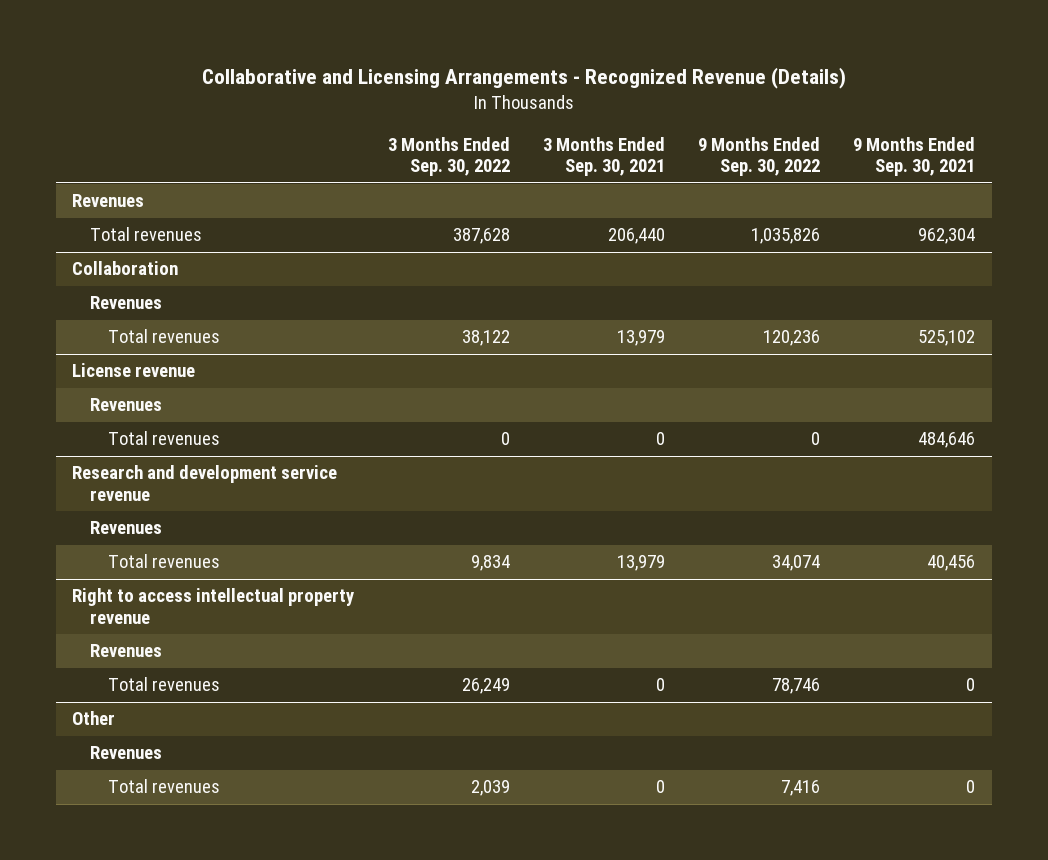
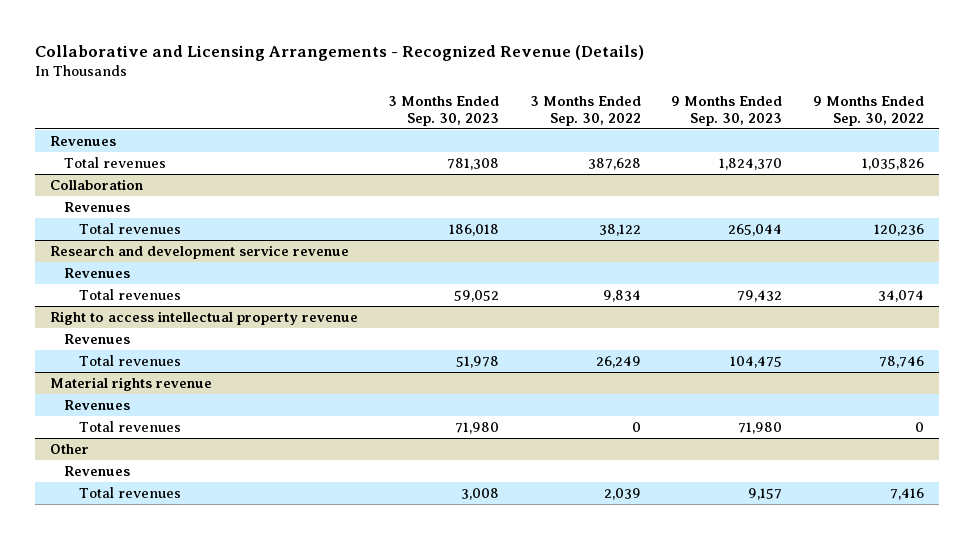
- | 3 Months Ended Sep. 30, 2022 | 3 Months Ended Sep. 30, 2021 | 9 Months Ended Sep. 30, 2022 | 9 Months Ended Sep. 30, 2021
+ | 3 Months Ended Sep. 30, 2023 | 3 Months Ended Sep. 30, 2022 | 9 Months Ended Sep. 30, 2023 | 9 Months Ended Sep. 30, 2022
- License revenue
- Revenues
- Total revenues | 0 | 0 | 0 | 484,646
+ Material rights revenue
+ Revenues
+ Total revenues | 71,980 | 0 | 71,980 | 0

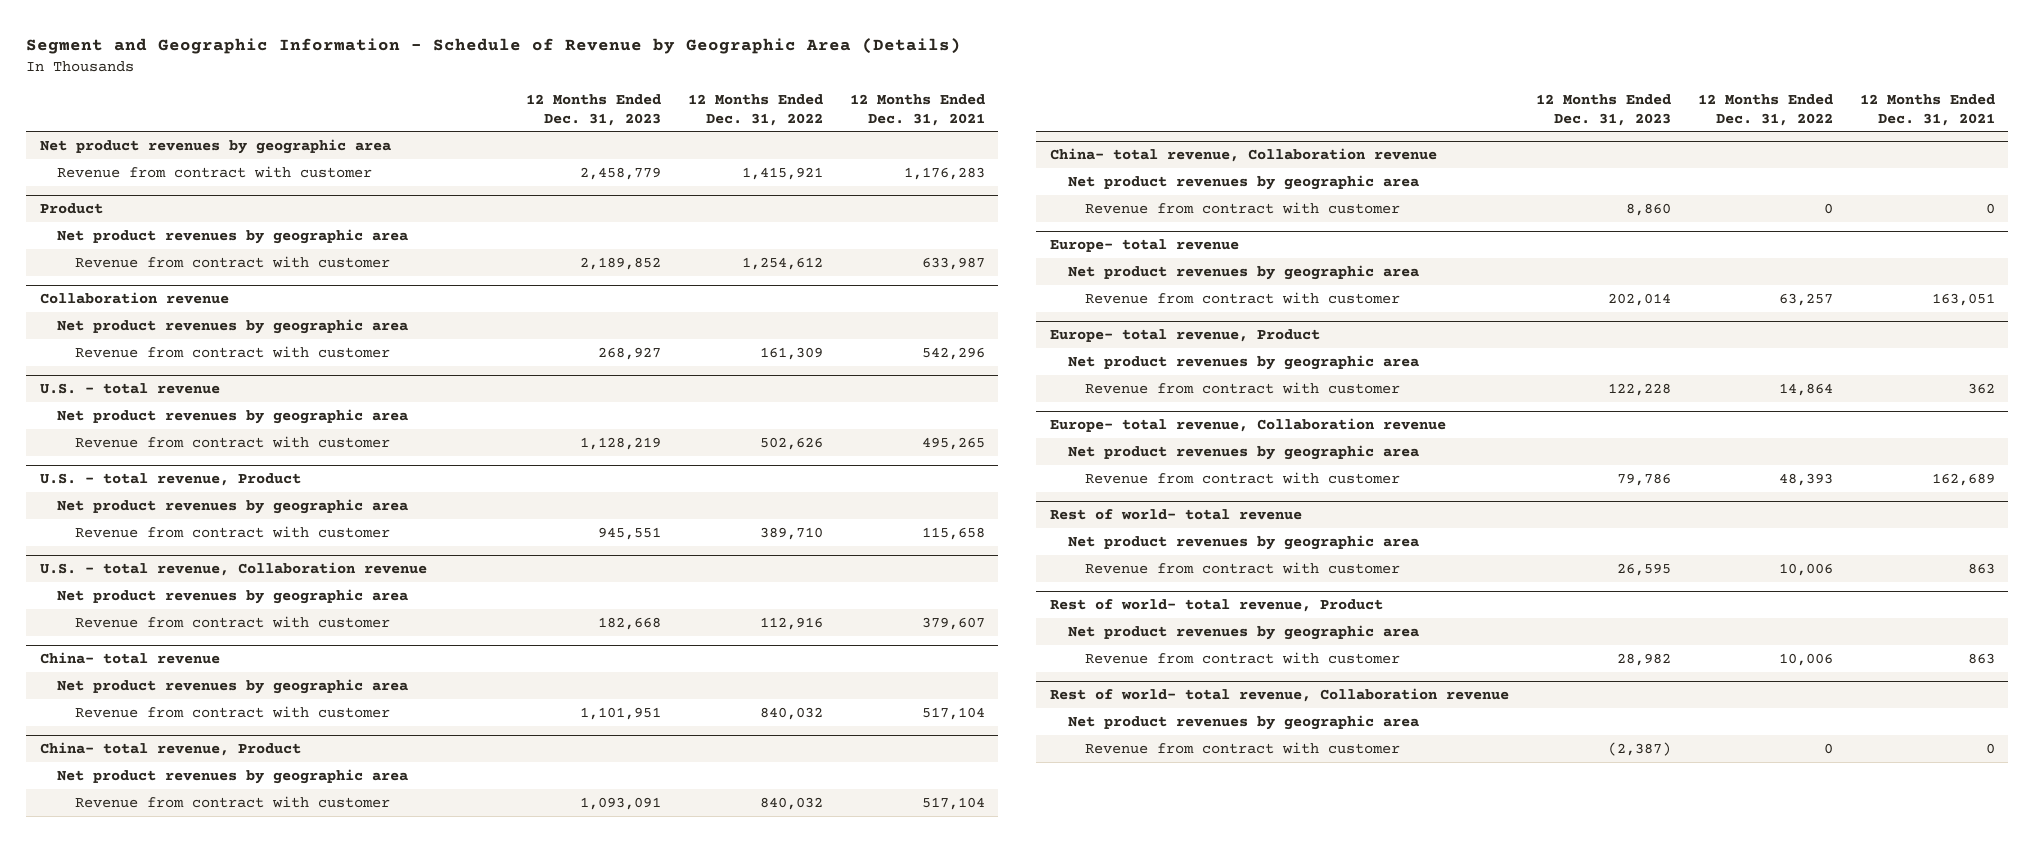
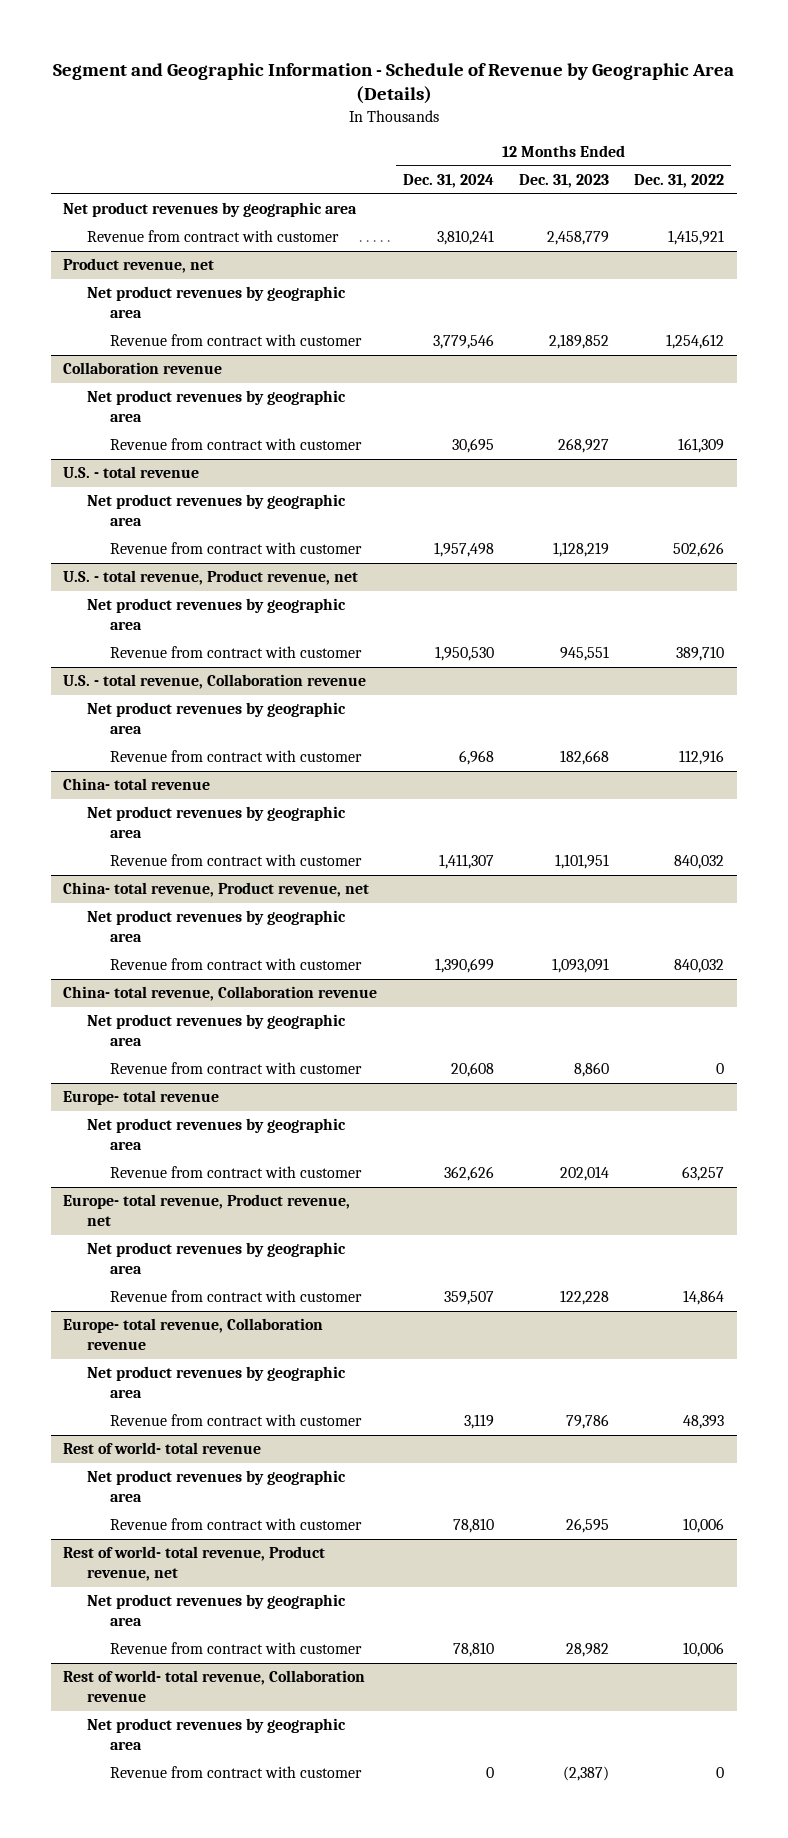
- | 12 Months Ended Dec. 31, 2023 | 12 Months Ended Dec. 31, 2022 | 12 Months Ended Dec. 31, 2021
+ | 12 Months Ended Dec. 31, 2024 | 12 Months Ended Dec. 31, 2023 | 12 Months Ended Dec. 31, 2022
- Product
+ Product revenue, net
- U.S. - total revenue, Product
+ U.S. - total revenue, Product revenue, net
- China- total revenue, Product
+ China- total revenue, Product revenue, net
- Europe- total revenue, Product
+ Europe- total revenue, Product revenue, net
- Rest of world- total revenue, Product
+ Rest of world- total revenue, Product revenue, net

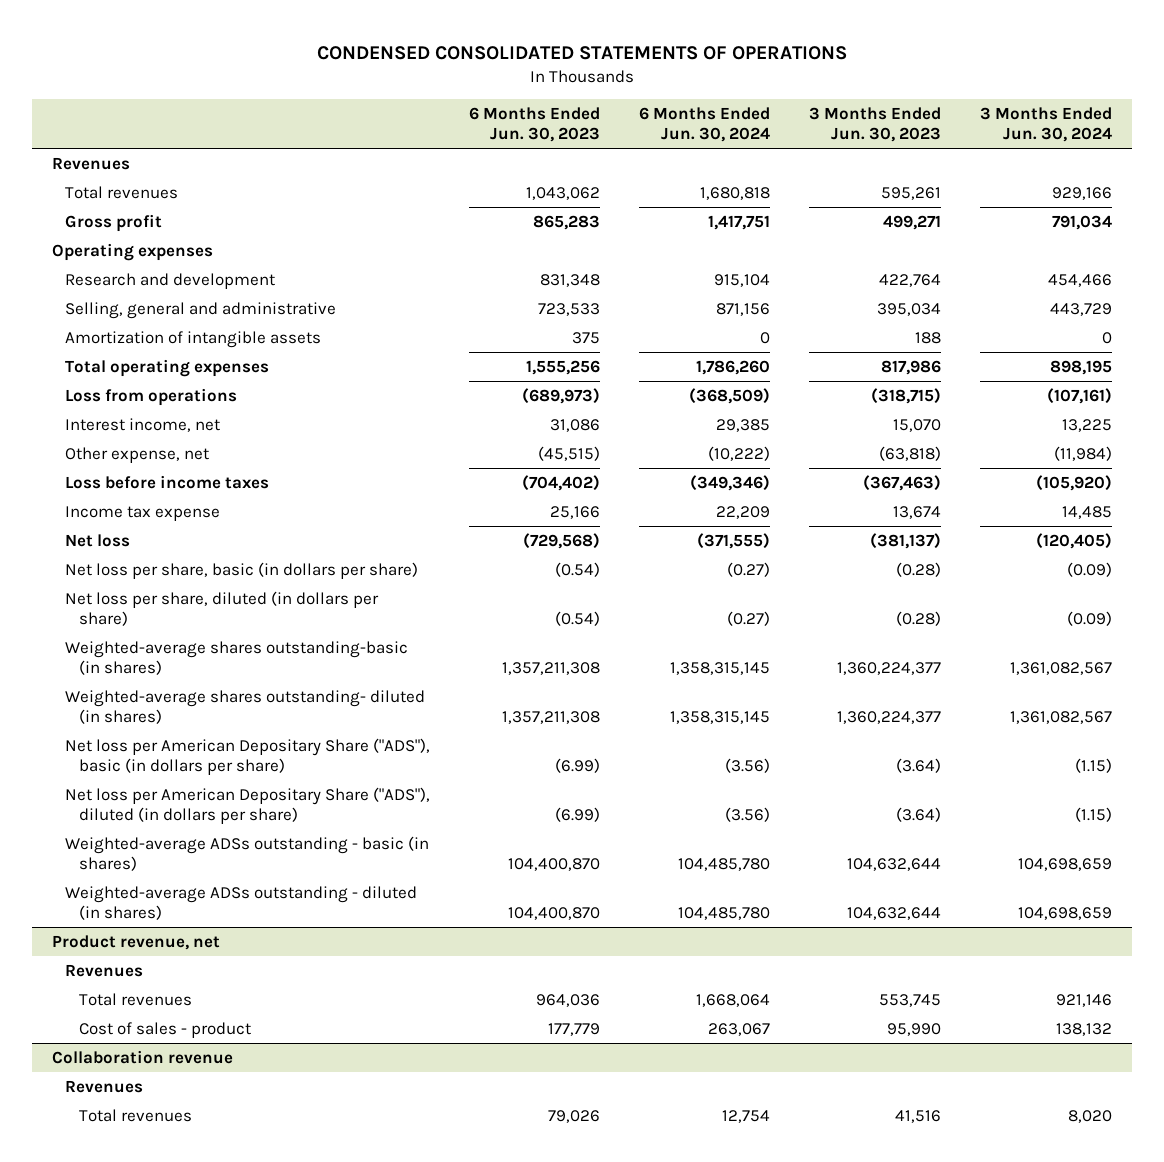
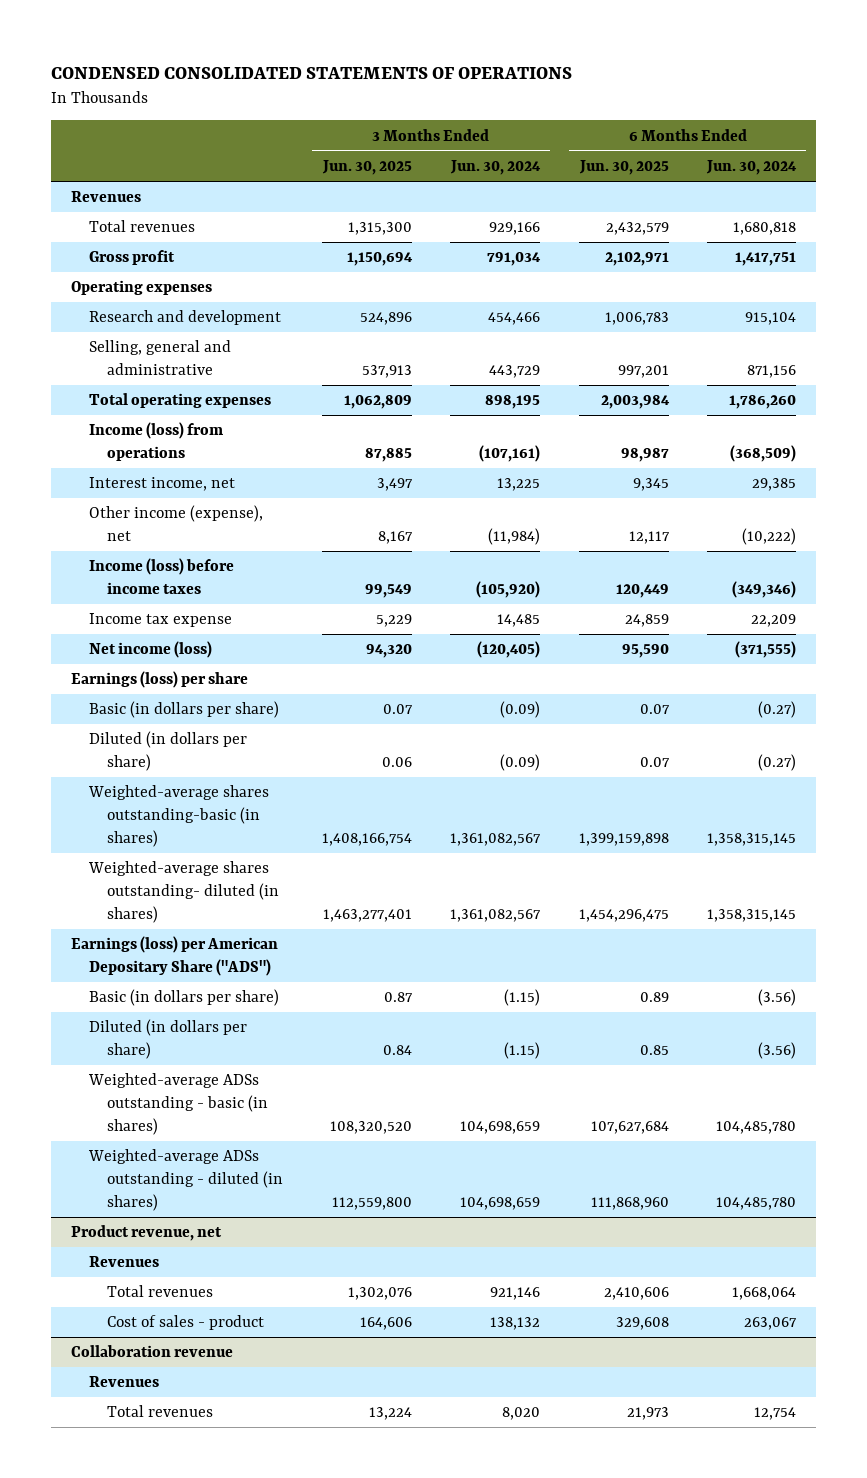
- | 6 Months Ended Jun. 30, 2023 | 6 Months Ended Jun. 30, 2024 | 3 Months Ended Jun. 30, 2023 | 3 Months Ended Jun. 30, 2024
+ | 3 Months Ended Jun. 30, 2025 | 3 Months Ended Jun. 30, 2024 | 6 Months Ended Jun. 30, 2025 | 6 Months Ended Jun. 30, 2024
- Amortization of intangible assets | 375 | 0 | 188 | 0
- Loss from operations | (689,973) | (368,509) | (318,715) | (107,161)
+ Income (loss) from operations | 87,885 | (107,161) | 98,987 | (368,509)
- Other expense, net | (45,515) | (10,222) | (63,818) | (11,984)
- Loss before income taxes | (704,402) | (349,346) | (367,463) | (105,920)
+ Other income (expense), net | 8,167 | (11,984) | 12,117 | (10,222)
+ Income (loss) before income taxes | 99,549 | (105,920) | 120,449 | (349,346)
- Net loss | (729,568) | (371,555) | (381,137) | (120,405)
- Net loss per share, basic (in dollars per share) | (0.54) | (0.27) | (0.28) | (0.09)
- Net loss per share, diluted (in dollars per share) | (0.54) | (0.27) | (0.28) | (0.09)
+ Net income (loss) | 94,320 | (120,405) | 95,590 | (371,555)
+ Earnings (loss) per share
+ Basic (in dollars per share) | 0.07 | (0.09) | 0.07 | (0.27)
+ Diluted (in dollars per share) | 0.06 | (0.09) | 0.07 | (0.27)
- Net loss per American Depositary Share ("ADS"), basic (in dollars per share) | (6.99) | (3.56) | (3.64) | (1.15)
- Net loss per American Depositary Share ("ADS"), diluted (in dollars per share) | (6.99) | (3.56) | (3.64) | (1.15)
+ Earnings (loss) per American Depositary Share ("ADS")
+ Basic (in dollars per share) | 0.87 | (1.15) | 0.89 | (3.56)
+ Diluted (in dollars per share) | 0.84 | (1.15) | 0.85 | (3.56)

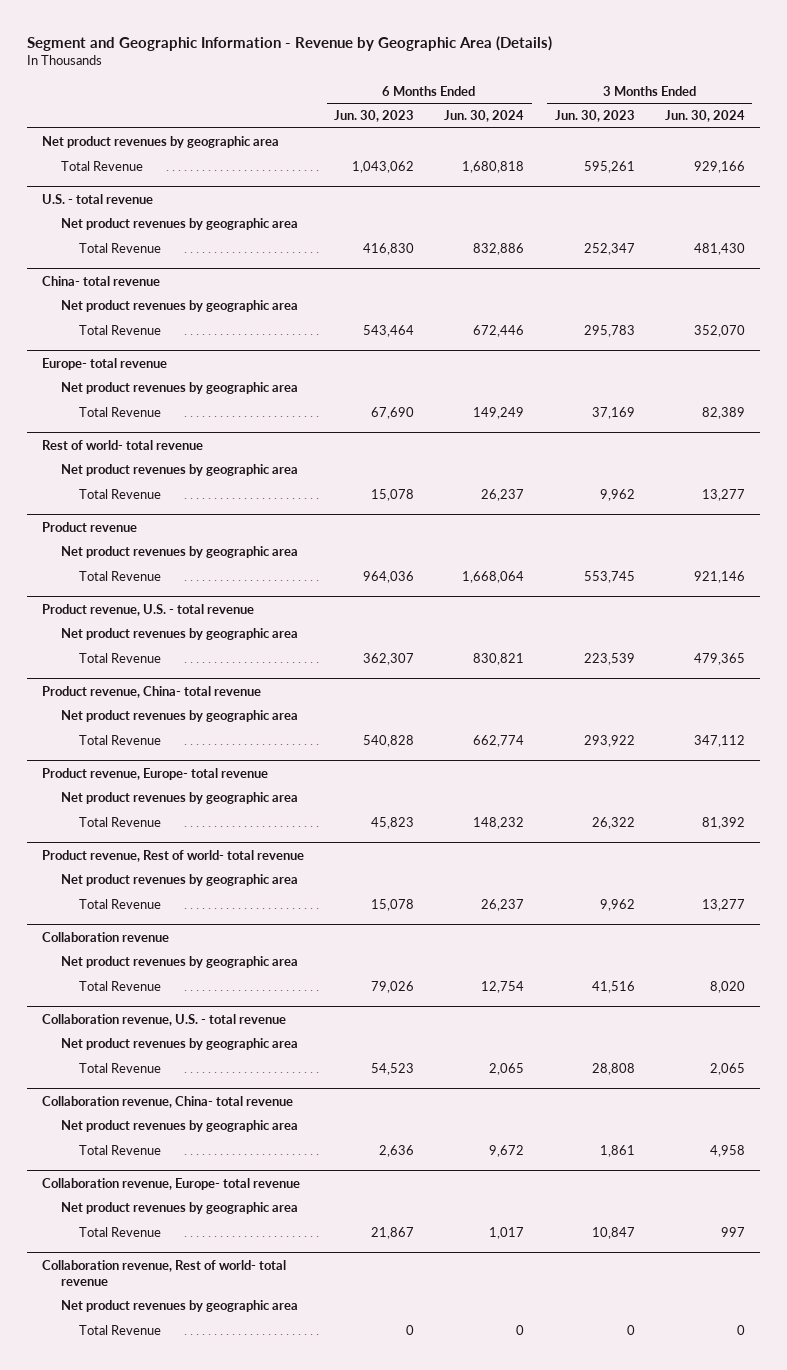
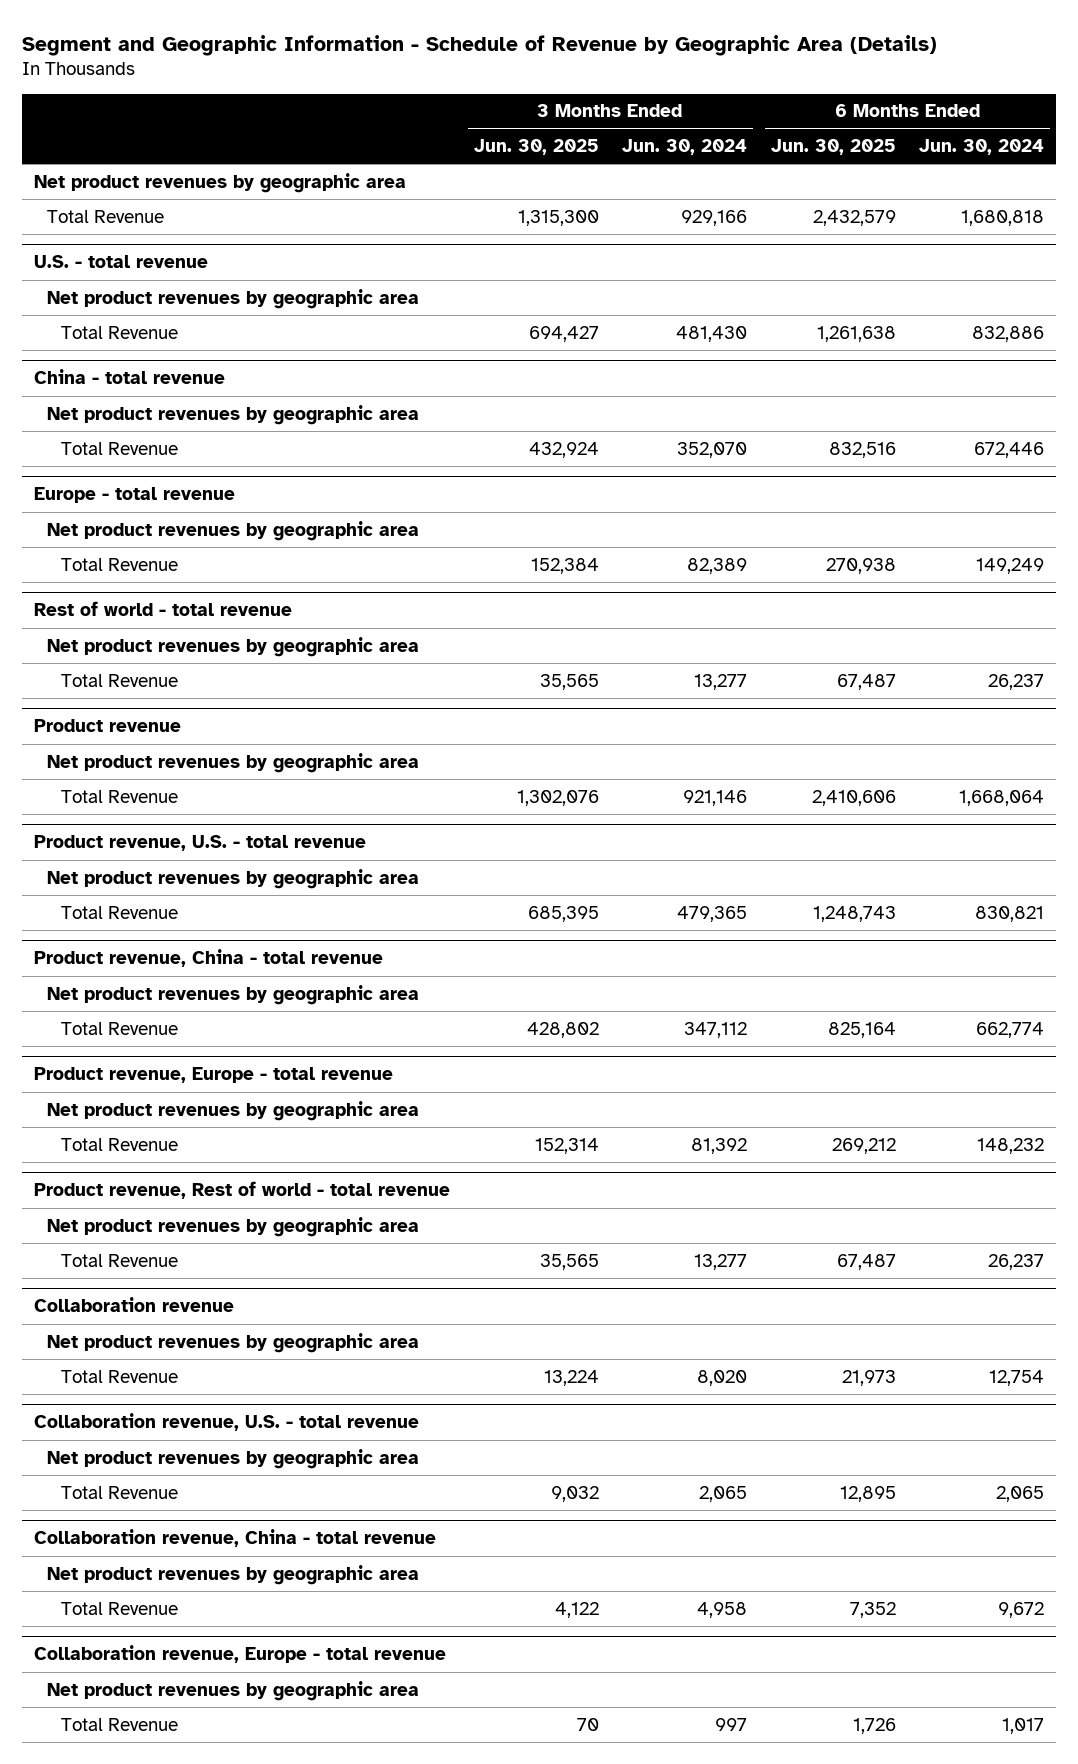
- Segment and Geographic Information - Revenue by Geographic Area (Details)
+ Segment and Geographic Information - Schedule of Revenue by Geographic Area (Details)
- | 6 Months Ended Jun. 30, 2023 | 6 Months Ended Jun. 30, 2024 | 3 Months Ended Jun. 30, 2023 | 3 Months Ended Jun. 30, 2024
+ | 3 Months Ended Jun. 30, 2025 | 3 Months Ended Jun. 30, 2024 | 6 Months Ended Jun. 30, 2025 | 6 Months Ended Jun. 30, 2024
- China- total revenue
+ China - total revenue
- Europe- total revenue
+ Europe - total revenue
- Rest of world- total revenue
+ Rest of world - total revenue
- Product revenue, China- total revenue
+ Product revenue, China - total revenue
- Product revenue, Europe- total revenue
+ Product revenue, Europe - total revenue
- Product revenue, Rest of world- total revenue
+ Product revenue, Rest of world - total revenue
- Collaboration revenue, China- total revenue
+ Collaboration revenue, China - total revenue
- Collaboration revenue, Europe- total revenue
+ Collaboration revenue, Europe - total revenue
- Collaboration revenue, Rest of world- total revenue
- Net product revenues by geographic area
- Total Revenue | 0 | 0 | 0 | 0

